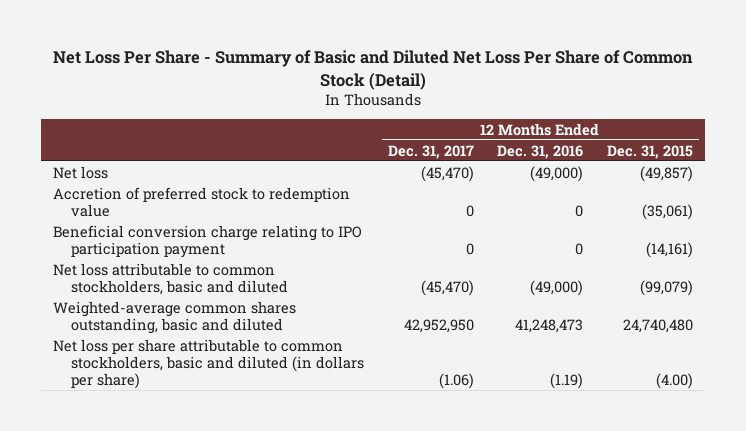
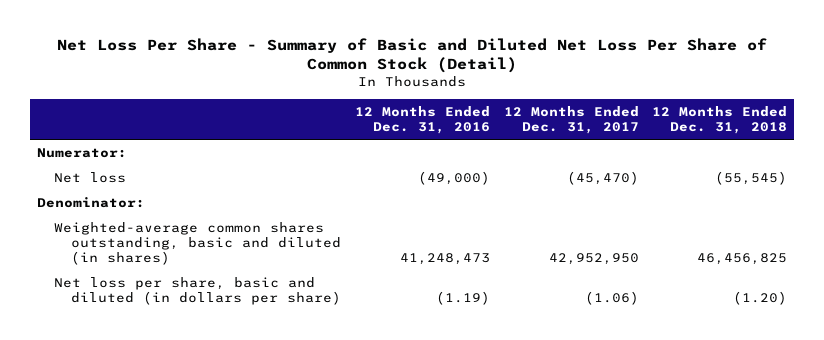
- | 12 Months Ended Dec. 31, 2017 | 12 Months Ended Dec. 31, 2016 | 12 Months Ended Dec. 31, 2015
+ | 12 Months Ended Dec. 31, 2016 | 12 Months Ended Dec. 31, 2017 | 12 Months Ended Dec. 31, 2018
+ Numerator:
- Accretion of preferred stock to redemption value | 0 | 0 | (35,061)
- Beneficial conversion charge relating to IPO participation payment | 0 | 0 | (14,161)
- Net loss attributable to common stockholders, basic and diluted | (45,470) | (49,000) | (99,079)
- Weighted-average common shares outstanding, basic and diluted | 42,952,950 | 41,248,473 | 24,740,480
- Net loss per share attributable to common stockholders, basic and diluted (in dollars per share) | (1.06) | (1.19) | (4.00)
+ Denominator:
+ Weighted-average common shares outstanding, basic and diluted (in shares) | 41,248,473 | 42,952,950 | 46,456,825
+ Net loss per share, basic and diluted (in dollars per share) | (1.19) | (1.06) | (1.20)

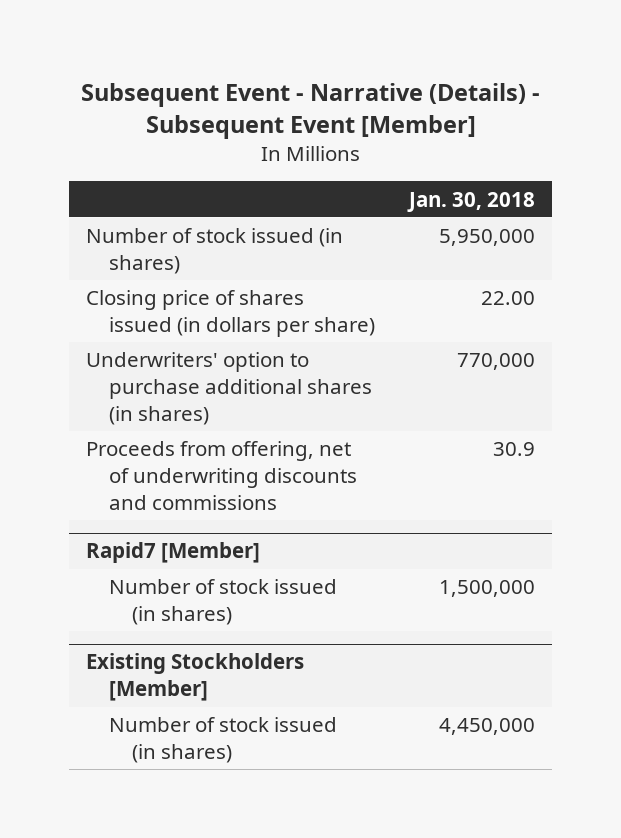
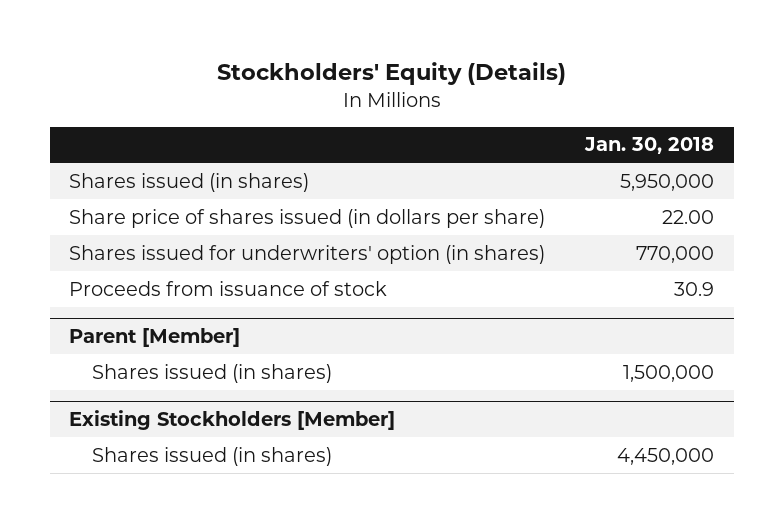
- Subsequent Event - Narrative (Details) - Subsequent Event [Member]
+ Stockholders' Equity (Details)
- Number of stock issued (in shares) | 5,950,000
- Closing price of shares issued (in dollars per share) | 22.00
- Underwriters' option to purchase additional shares (in shares) | 770,000
- Proceeds from offering, net of underwriting discounts and commissions | 30.9
- Rapid7 [Member]
- Number of stock issued (in shares) | 1,500,000
+ Shares issued (in shares) | 5,950,000
+ Share price of shares issued (in dollars per share) | 22.00
+ Shares issued for underwriters' option (in shares) | 770,000
+ Proceeds from issuance of stock | 30.9
+ Parent [Member]
+ Shares issued (in shares) | 1,500,000
@ Existing Stockholders [Member]
- Number of stock issued (in shares) | 4,450,000
+ Shares issued (in shares) | 4,450,000

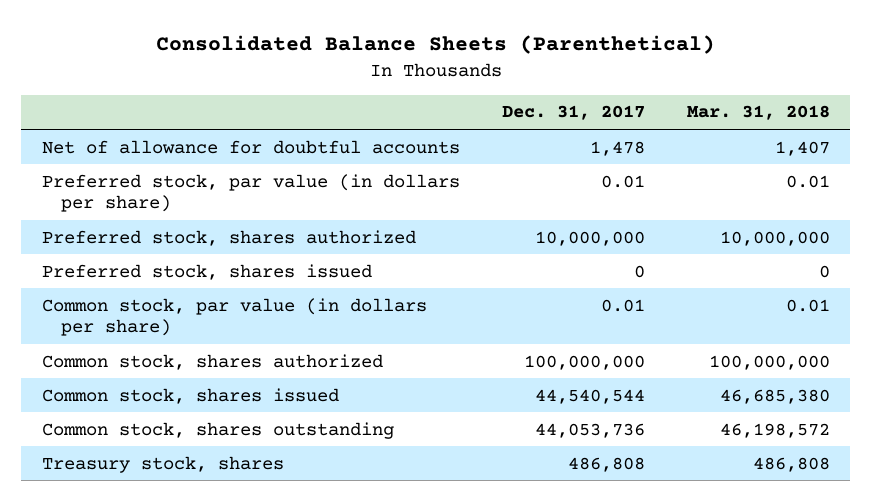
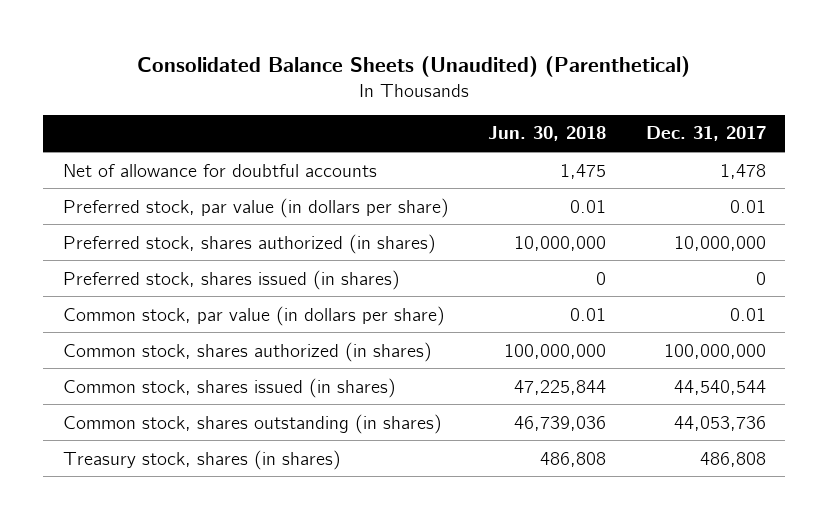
- Consolidated Balance Sheets (Parenthetical)
+ Consolidated Balance Sheets (Unaudited) (Parenthetical)
- | Dec. 31, 2017 | Mar. 31, 2018
+ | Jun. 30, 2018 | Dec. 31, 2017
- Preferred stock, shares authorized | 10,000,000 | 10,000,000
- Preferred stock, shares issued | 0 | 0
+ Preferred stock, shares authorized (in shares) | 10,000,000 | 10,000,000
+ Preferred stock, shares issued (in shares) | 0 | 0
- Common stock, shares authorized | 100,000,000 | 100,000,000
- Common stock, shares issued | 44,540,544 | 46,685,380
- Common stock, shares outstanding | 44,053,736 | 46,198,572
- Treasury stock, shares | 486,808 | 486,808
+ Common stock, shares authorized (in shares) | 100,000,000 | 100,000,000
+ Common stock, shares issued (in shares) | 47,225,844 | 44,540,544
+ Common stock, shares outstanding (in shares) | 46,739,036 | 44,053,736
+ Treasury stock, shares (in shares) | 486,808 | 486,808

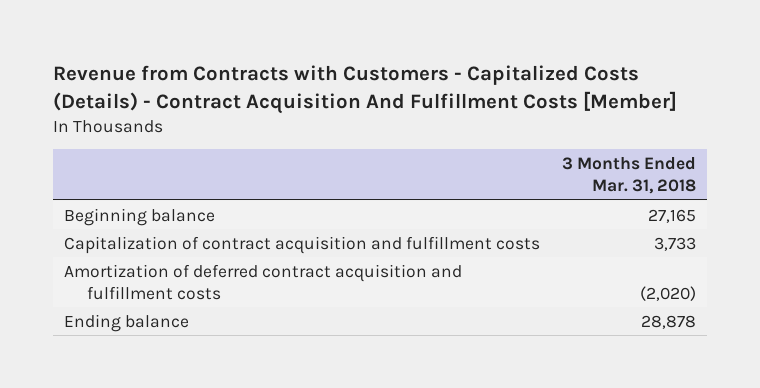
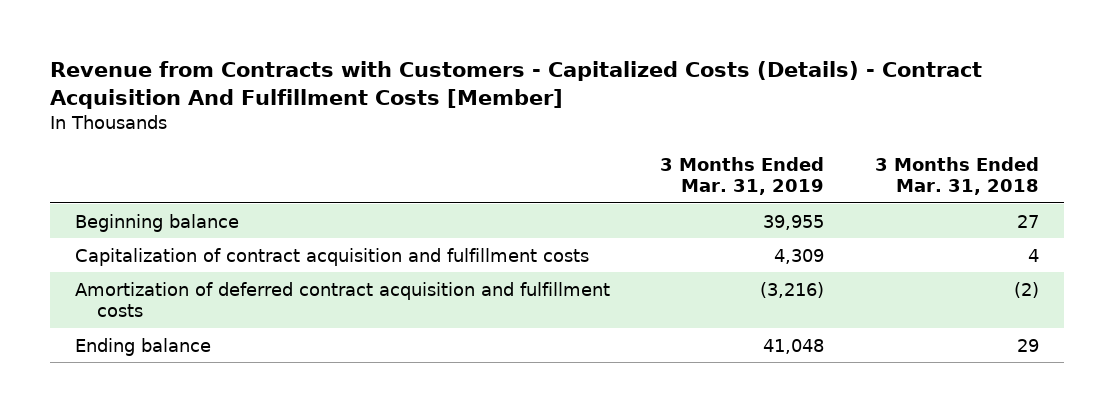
- | 3 Months Ended Mar. 31, 2018
+ | 3 Months Ended Mar. 31, 2019 | 3 Months Ended Mar. 31, 2018
- Beginning balance | 27,165
- Capitalization of contract acquisition and fulfillment costs | 3,733
- Amortization of deferred contract acquisition and fulfillment costs | (2,020)
- Ending balance | 28,878
+ Beginning balance | 39,955 | 27
+ Capitalization of contract acquisition and fulfillment costs | 4,309 | 4
+ Amortization of deferred contract acquisition and fulfillment costs | (3,216) | (2)
+ Ending balance | 41,048 | 29

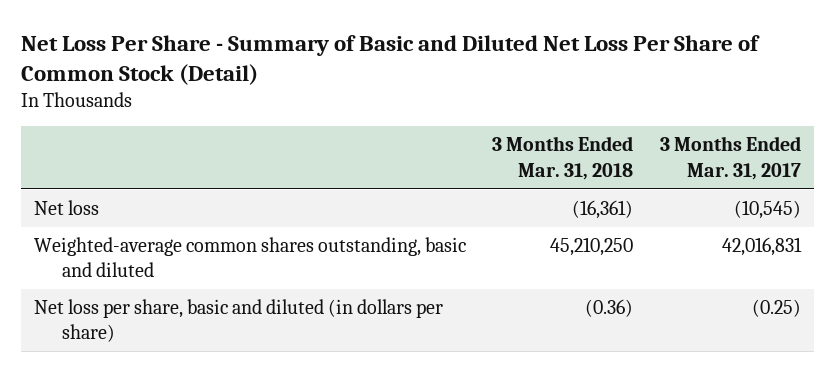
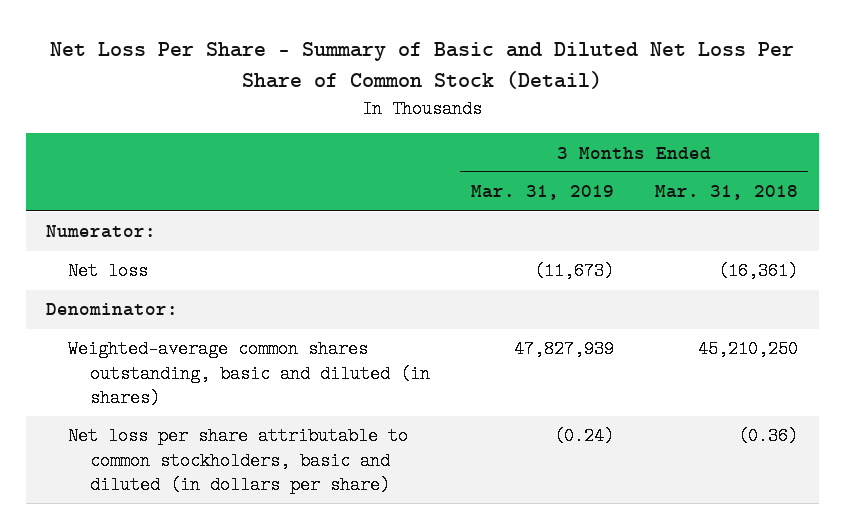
- | 3 Months Ended Mar. 31, 2018 | 3 Months Ended Mar. 31, 2017
+ | 3 Months Ended Mar. 31, 2019 | 3 Months Ended Mar. 31, 2018
+ Numerator:
- Weighted-average common shares outstanding, basic and diluted | 45,210,250 | 42,016,831
- Net loss per share, basic and diluted (in dollars per share) | (0.36) | (0.25)
+ Denominator:
+ Weighted-average common shares outstanding, basic and diluted (in shares) | 47,827,939 | 45,210,250
+ Net loss per share attributable to common stockholders, basic and diluted (in dollars per share) | (0.24) | (0.36)

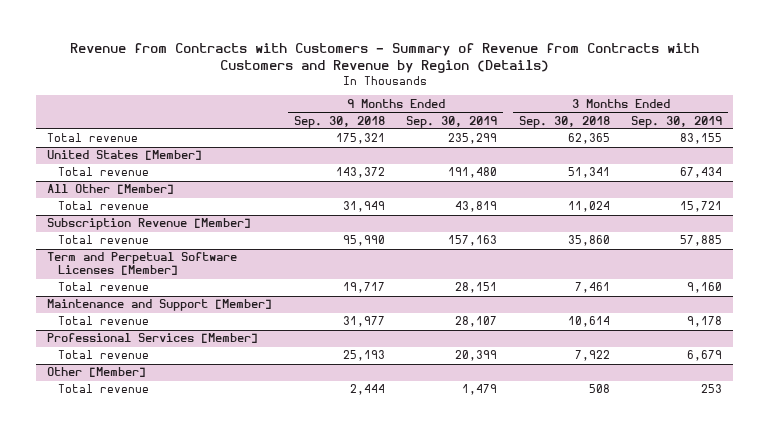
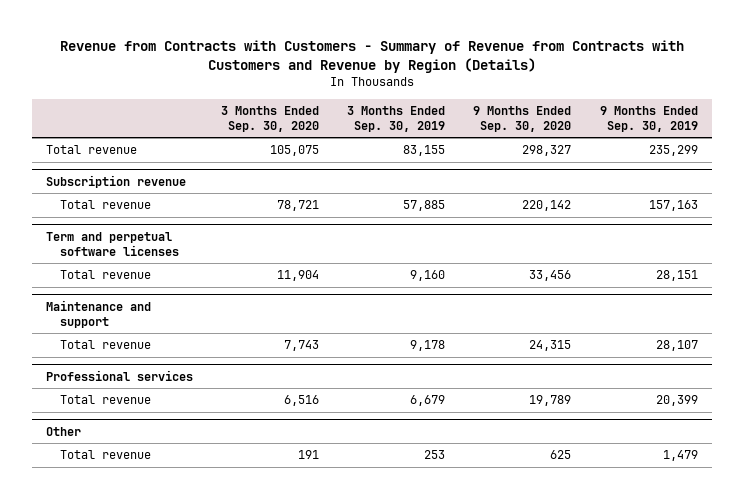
- | 9 Months Ended Sep. 30, 2018 | 9 Months Ended Sep. 30, 2019 | 3 Months Ended Sep. 30, 2018 | 3 Months Ended Sep. 30, 2019
+ | 3 Months Ended Sep. 30, 2020 | 3 Months Ended Sep. 30, 2019 | 9 Months Ended Sep. 30, 2020 | 9 Months Ended Sep. 30, 2019
- United States [Member]
- Total revenue | 143,372 | 191,480 | 51,341 | 67,434
- All Other [Member]
- Total revenue | 31,949 | 43,819 | 11,024 | 15,721
- Subscription Revenue [Member]
+ Subscription revenue
- Term and Perpetual Software Licenses [Member]
+ Term and perpetual software licenses
- Maintenance and Support [Member]
+ Maintenance and support
- Professional Services [Member]
+ Professional services
- Other [Member]
+ Other

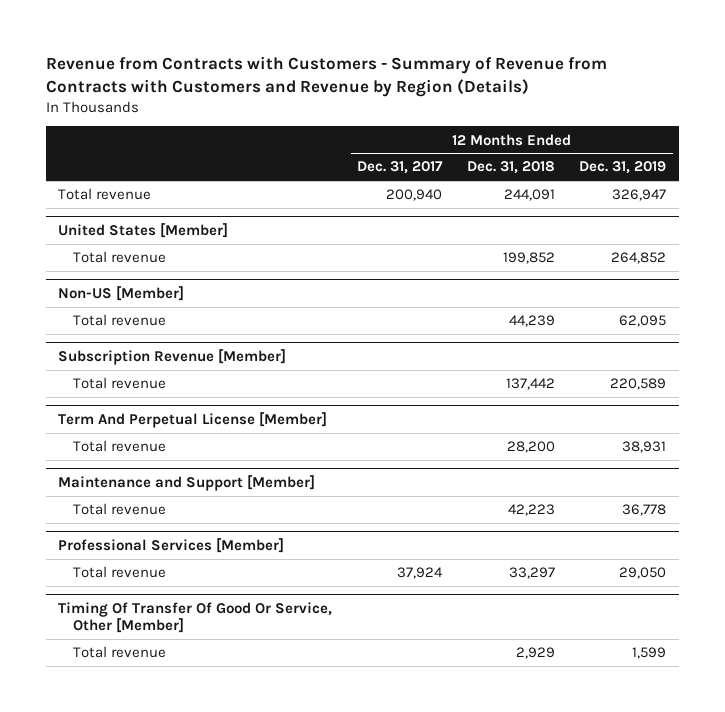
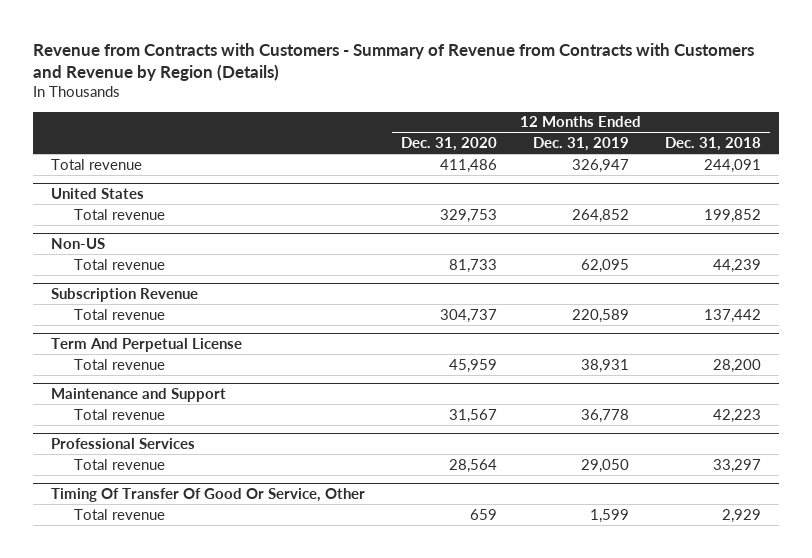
- | 12 Months Ended Dec. 31, 2017 | 12 Months Ended Dec. 31, 2018 | 12 Months Ended Dec. 31, 2019
+ | 12 Months Ended Dec. 31, 2020 | 12 Months Ended Dec. 31, 2019 | 12 Months Ended Dec. 31, 2018
- United States [Member]
+ United States
- Non-US [Member]
+ Non-US
- Subscription Revenue [Member]
+ Subscription Revenue
- Term And Perpetual License [Member]
+ Term And Perpetual License
- Maintenance and Support [Member]
+ Maintenance and Support
- Professional Services [Member]
+ Professional Services
- Timing Of Transfer Of Good Or Service, Other [Member]
+ Timing Of Transfer Of Good Or Service, Other

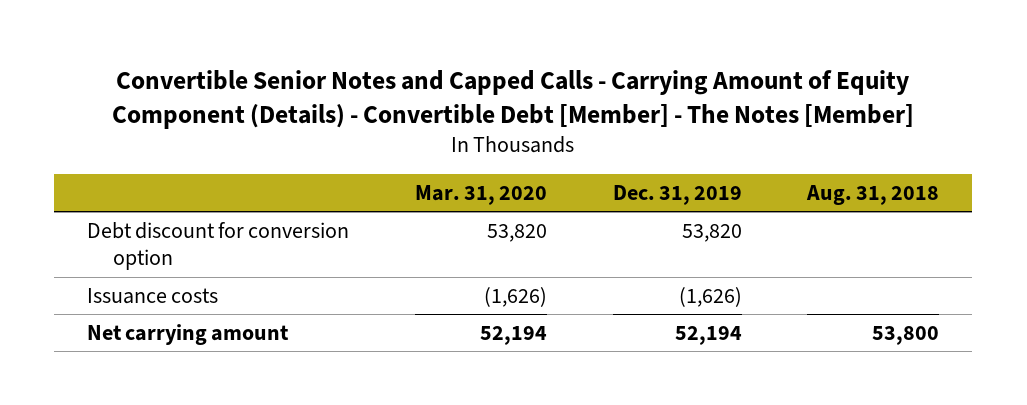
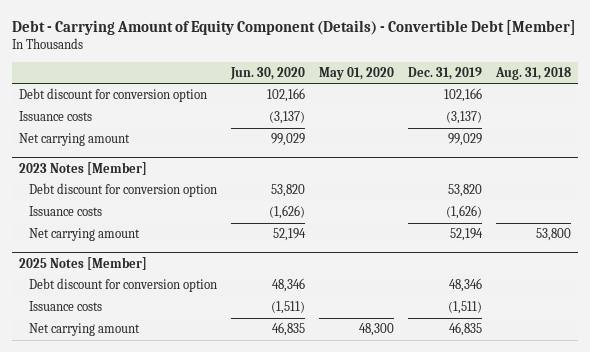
- Convertible Senior Notes and Capped Calls - Carrying Amount of Equity Component (Details) - Convertible Debt [Member] - The Notes [Member]
+ Debt - Carrying Amount of Equity Component (Details) - Convertible Debt [Member]
- | Mar. 31, 2020 | Dec. 31, 2019 | Aug. 31, 2018
+ | Jun. 30, 2020 | May 01, 2020 | Dec. 31, 2019 | Aug. 31, 2018
+ Debt discount for conversion option | 102,166 | | 102,166 |
+ Issuance costs | (3,137) | | (3,137) |
+ Net carrying amount | 99,029 | | 99,029 |
+ 2023 Notes [Member]
+ 2025 Notes [Member]
+ Debt discount for conversion option | 48,346 | | 48,346 |
+ Issuance costs | (1,511) | | (1,511) |
+ Net carrying amount | 46,835 | 48,300 | 46,835 |

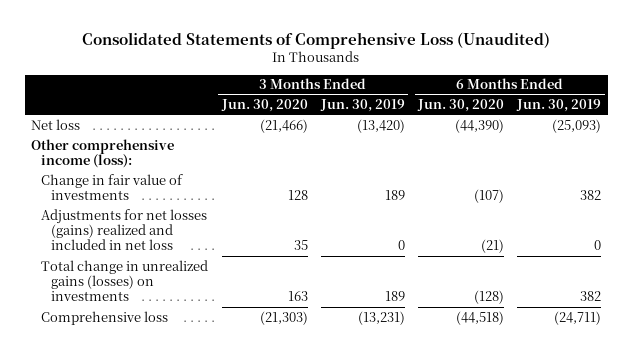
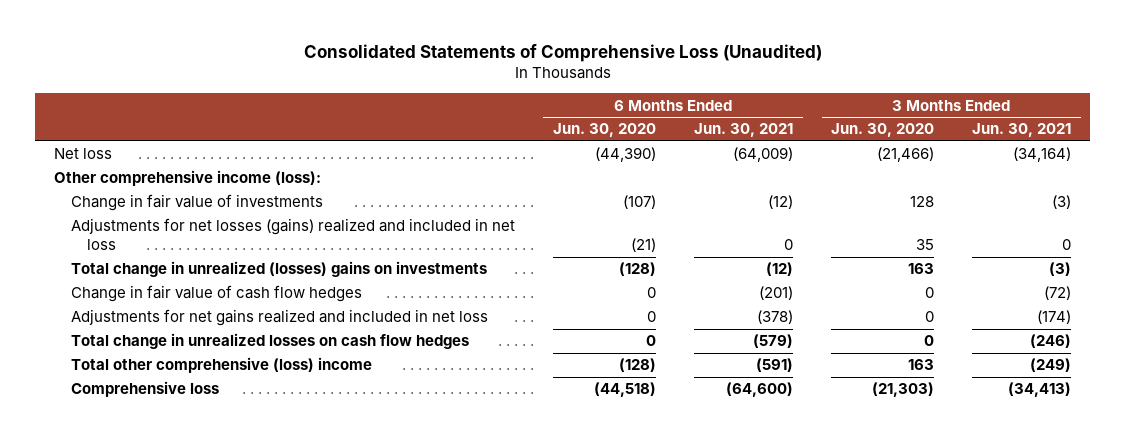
- | 3 Months Ended Jun. 30, 2020 | 3 Months Ended Jun. 30, 2019 | 6 Months Ended Jun. 30, 2020 | 6 Months Ended Jun. 30, 2019
+ | 6 Months Ended Jun. 30, 2020 | 6 Months Ended Jun. 30, 2021 | 3 Months Ended Jun. 30, 2020 | 3 Months Ended Jun. 30, 2021
- Total change in unrealized gains (losses) on investments | 163 | 189 | (128) | 382
+ Total change in unrealized (losses) gains on investments | (128) | (12) | 163 | (3)
+ Change in fair value of cash flow hedges | 0 | (201) | 0 | (72)
+ Adjustments for net gains realized and included in net loss | 0 | (378) | 0 | (174)
+ Total change in unrealized losses on cash flow hedges | 0 | (579) | 0 | (246)
+ Total other comprehensive (loss) income | (128) | (591) | 163 | (249)

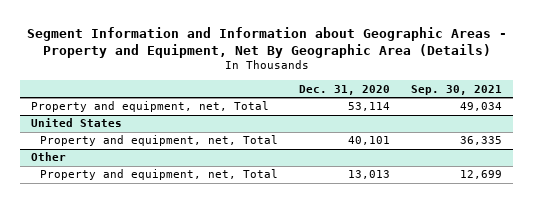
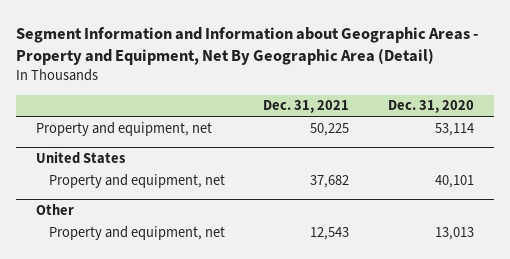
- Segment Information and Information about Geographic Areas - Property and Equipment, Net By Geographic Area (Details)
+ Segment Information and Information about Geographic Areas - Property and Equipment, Net By Geographic Area (Detail)
- | Dec. 31, 2020 | Sep. 30, 2021
+ | Dec. 31, 2021 | Dec. 31, 2020
- Property and equipment, net, Total | 53,114 | 49,034
+ Property and equipment, net | 50,225 | 53,114
@ United States
- Property and equipment, net, Total | 40,101 | 36,335
+ Property and equipment, net | 37,682 | 40,101
@ Other
- Property and equipment, net, Total | 13,013 | 12,699
+ Property and equipment, net | 12,543 | 13,013

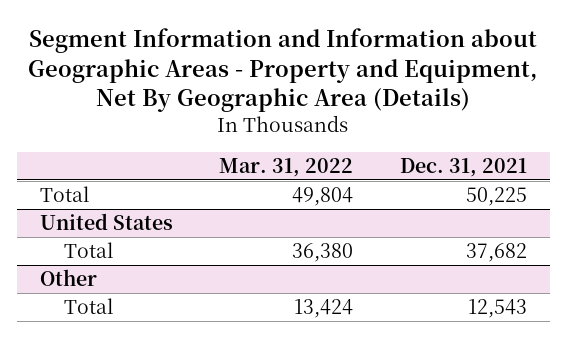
- Segment Information and Information about Geographic Areas - Property and Equipment, Net By Geographic Area (Detail)
+ Segment Information and Information about Geographic Areas - Property and Equipment, Net By Geographic Area (Details)
- | Dec. 31, 2021 | Dec. 31, 2020
+ | Mar. 31, 2022 | Dec. 31, 2021
- Property and equipment, net | 50,225 | 53,114
+ Total | 49,804 | 50,225
@ United States
- Property and equipment, net | 37,682 | 40,101
+ Total | 36,380 | 37,682
@ Other
- Property and equipment, net | 12,543 | 13,013
+ Total | 13,424 | 12,543

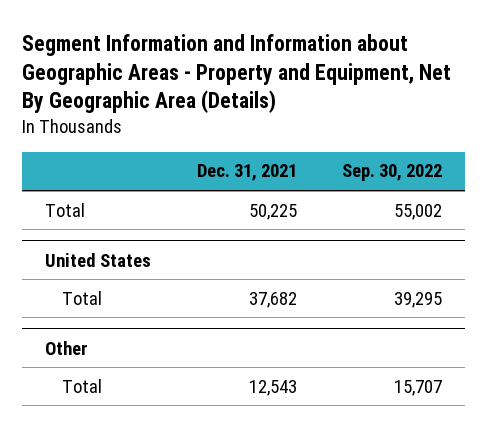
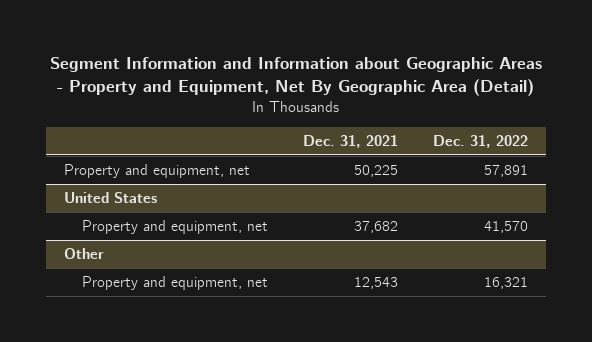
- Segment Information and Information about Geographic Areas - Property and Equipment, Net By Geographic Area (Details)
+ Segment Information and Information about Geographic Areas - Property and Equipment, Net By Geographic Area (Detail)
- | Dec. 31, 2021 | Sep. 30, 2022
+ | Dec. 31, 2021 | Dec. 31, 2022
- Total | 50,225 | 55,002
+ Property and equipment, net | 50,225 | 57,891
@ United States
- Total | 37,682 | 39,295
+ Property and equipment, net | 37,682 | 41,570
@ Other
- Total | 12,543 | 15,707
+ Property and equipment, net | 12,543 | 16,321

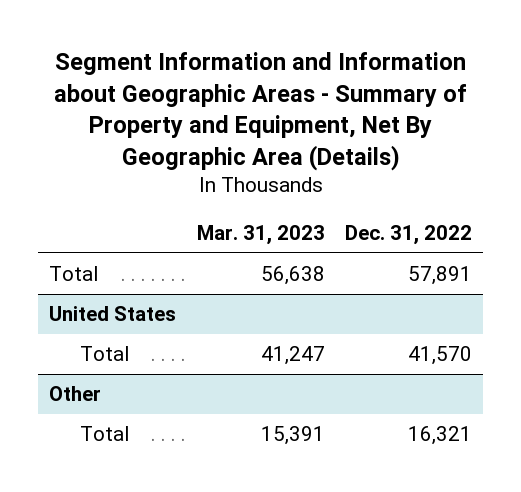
- Segment Information and Information about Geographic Areas - Property and Equipment, Net By Geographic Area (Detail)
+ Segment Information and Information about Geographic Areas - Summary of Property and Equipment, Net By Geographic Area (Details)
- | Dec. 31, 2021 | Dec. 31, 2022
+ | Mar. 31, 2023 | Dec. 31, 2022
- Property and equipment, net | 50,225 | 57,891
+ Total | 56,638 | 57,891
@ United States
- Property and equipment, net | 37,682 | 41,570
+ Total | 41,247 | 41,570
@ Other
- Property and equipment, net | 12,543 | 16,321
+ Total | 15,391 | 16,321

